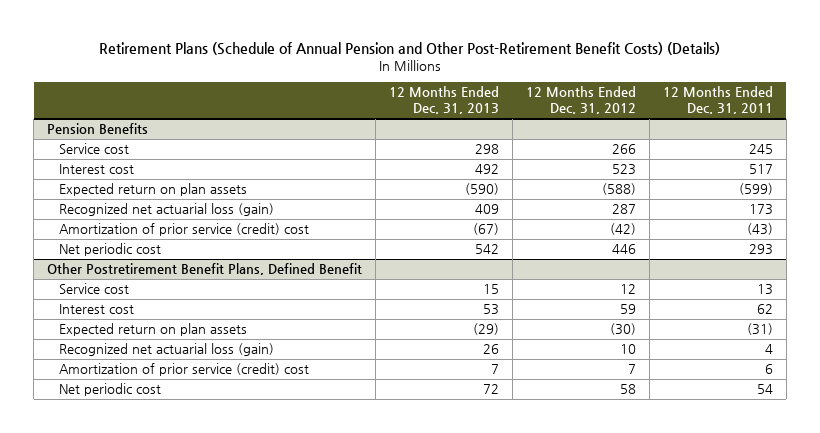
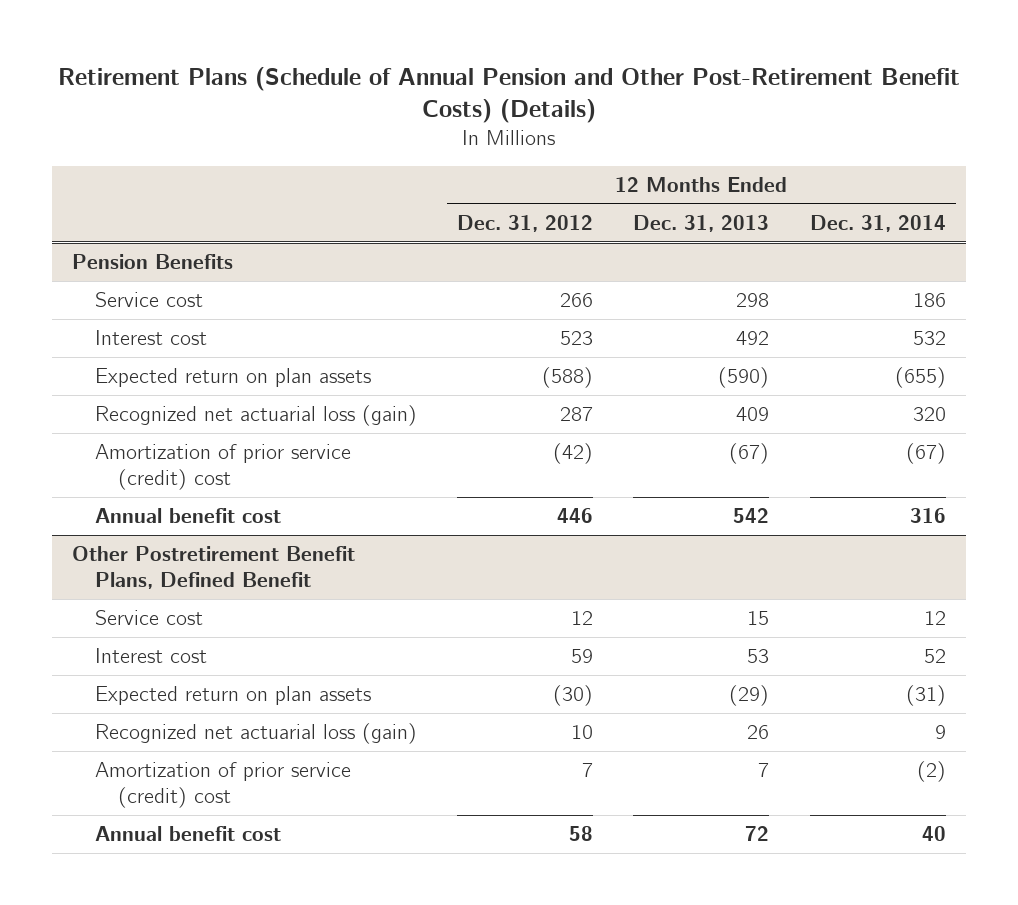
- | 12 Months Ended Dec. 31, 2013 | 12 Months Ended Dec. 31, 2012 | 12 Months Ended Dec. 31, 2011
+ | 12 Months Ended Dec. 31, 2012 | 12 Months Ended Dec. 31, 2013 | 12 Months Ended Dec. 31, 2014
@ Pension Benefits
- Net periodic cost | 542 | 446 | 293
+ Annual benefit cost | 446 | 542 | 316
@ Other Postretirement Benefit Plans, Defined Benefit
- Net periodic cost | 72 | 58 | 54
+ Annual benefit cost | 58 | 72 | 40

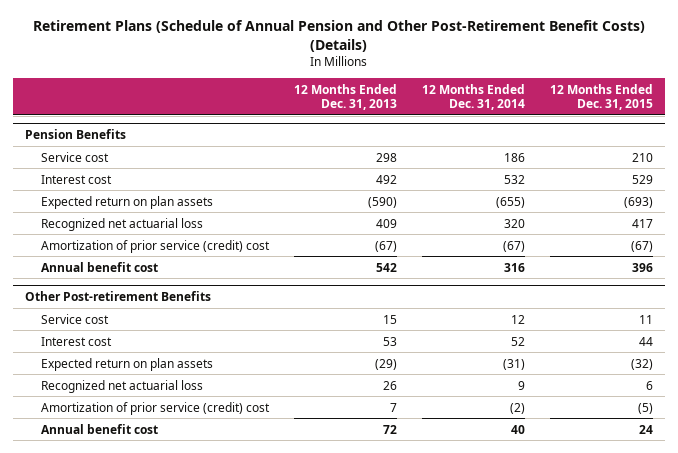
- | 12 Months Ended Dec. 31, 2012 | 12 Months Ended Dec. 31, 2013 | 12 Months Ended Dec. 31, 2014
+ | 12 Months Ended Dec. 31, 2013 | 12 Months Ended Dec. 31, 2014 | 12 Months Ended Dec. 31, 2015
@ Pension Benefits
- Recognized net actuarial loss (gain) | 287 | 409 | 320
+ Recognized net actuarial loss | 409 | 320 | 417
- Other Postretirement Benefit Plans, Defined Benefit
+ Other Post-retirement Benefits
- Recognized net actuarial loss (gain) | 10 | 26 | 9
+ Recognized net actuarial loss | 26 | 9 | 6

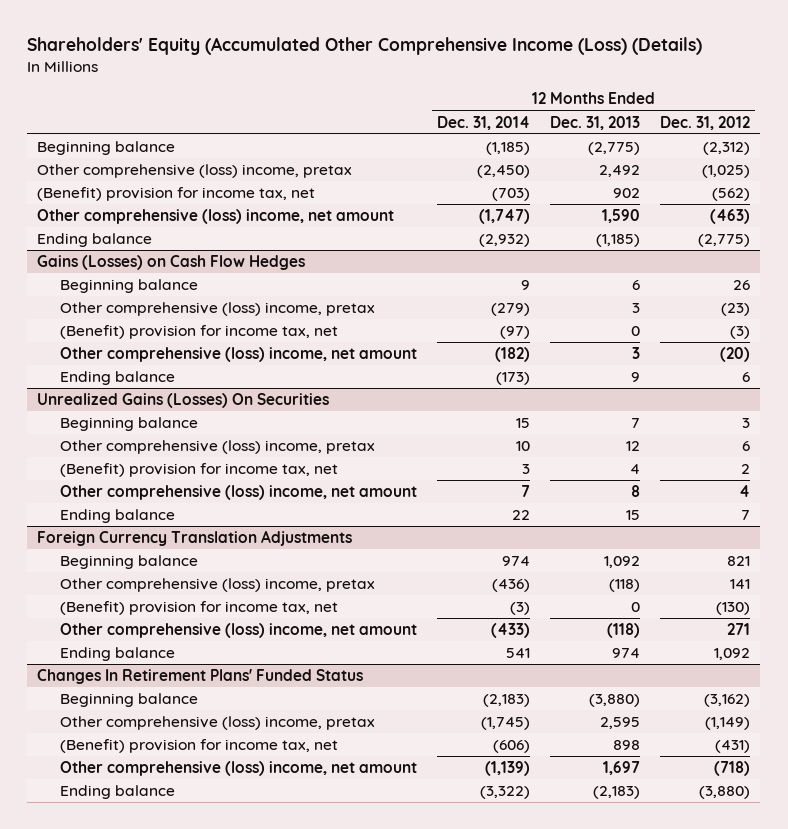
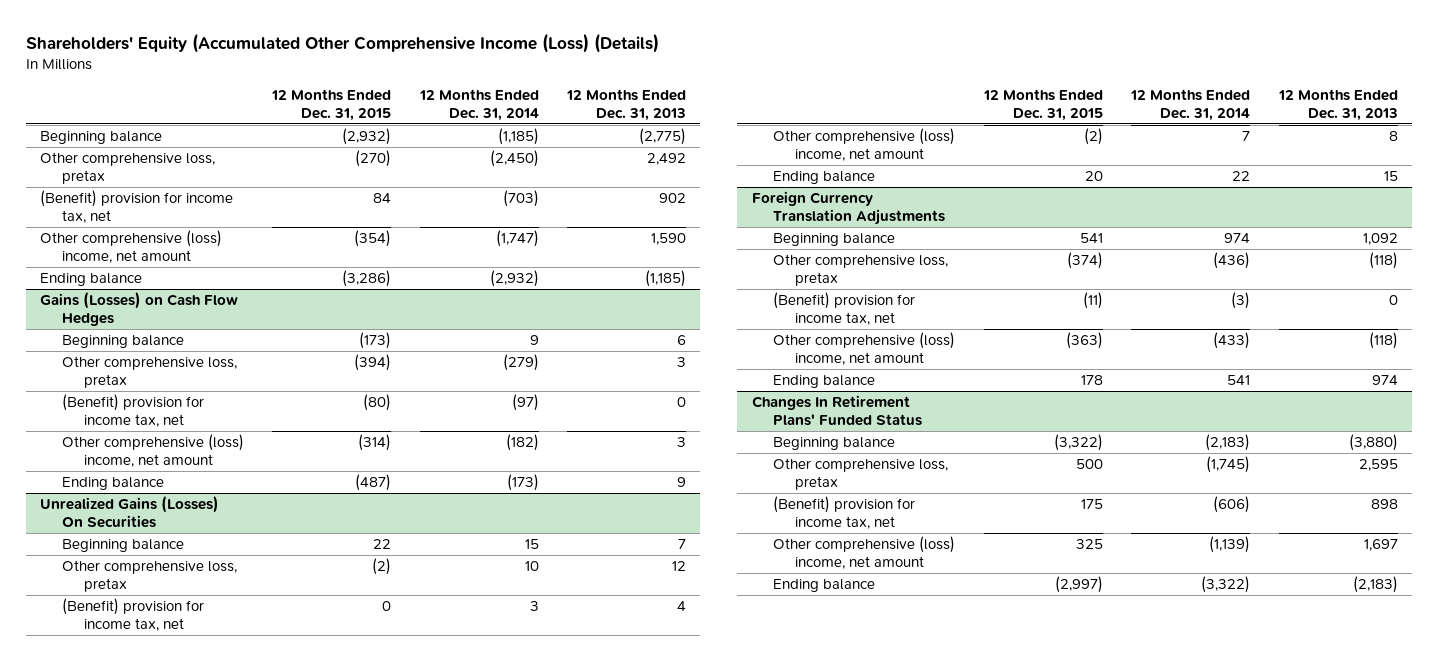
- | 12 Months Ended Dec. 31, 2014 | 12 Months Ended Dec. 31, 2013 | 12 Months Ended Dec. 31, 2012
+ | 12 Months Ended Dec. 31, 2015 | 12 Months Ended Dec. 31, 2014 | 12 Months Ended Dec. 31, 2013
- Other comprehensive (loss) income, pretax | (2,450) | 2,492 | (1,025)
+ Other comprehensive loss, pretax | (270) | (2,450) | 2,492
@ Gains (Losses) on Cash Flow Hedges
- Other comprehensive (loss) income, pretax | (279) | 3 | (23)
+ Other comprehensive loss, pretax | (394) | (279) | 3
@ Unrealized Gains (Losses) On Securities
- Other comprehensive (loss) income, pretax | 10 | 12 | 6
+ Other comprehensive loss, pretax | (2) | 10 | 12
@ Foreign Currency Translation Adjustments
- Other comprehensive (loss) income, pretax | (436) | (118) | 141
+ Other comprehensive loss, pretax | (374) | (436) | (118)
@ Changes In Retirement Plans' Funded Status
- Other comprehensive (loss) income, pretax | (1,745) | 2,595 | (1,149)
+ Other comprehensive loss, pretax | 500 | (1,745) | 2,595

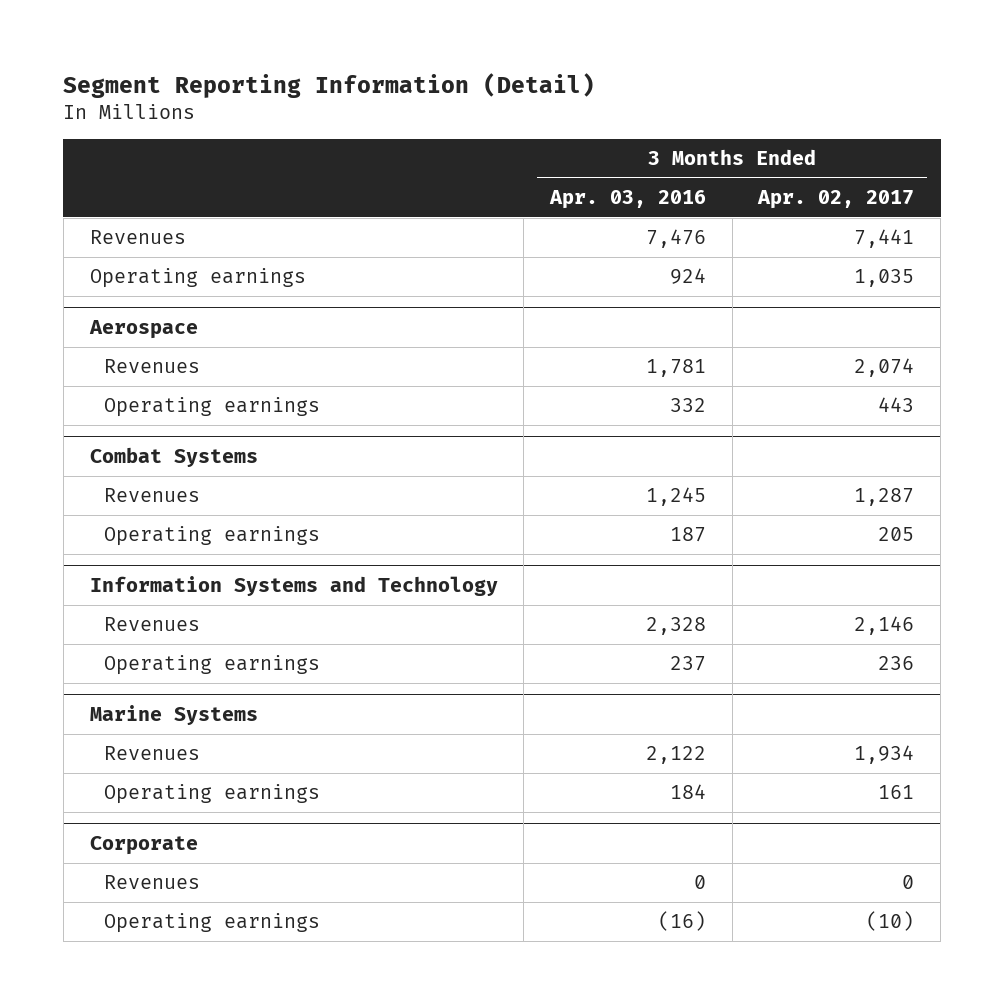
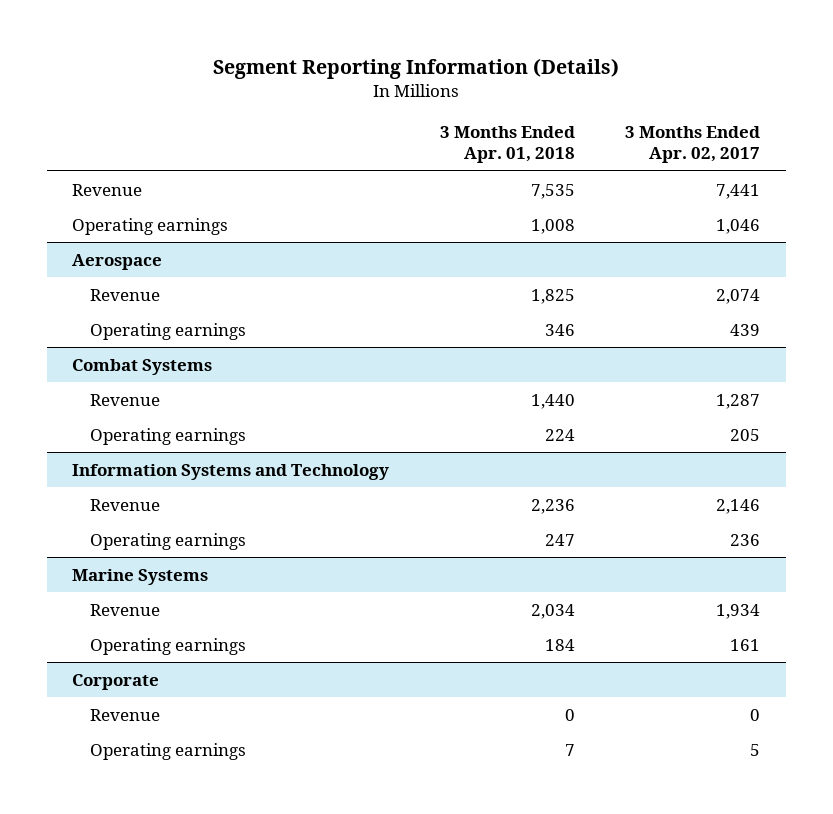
- Segment Reporting Information (Detail)
+ Segment Reporting Information (Details)
- | 3 Months Ended Apr. 03, 2016 | 3 Months Ended Apr. 02, 2017
+ | 3 Months Ended Apr. 01, 2018 | 3 Months Ended Apr. 02, 2017
- Revenues | 7,476 | 7,441
- Operating earnings | 924 | 1,035
+ Revenue | 7,535 | 7,441
+ Operating earnings | 1,008 | 1,046
@ Aerospace
- Revenues | 1,781 | 2,074
- Operating earnings | 332 | 443
+ Revenue | 1,825 | 2,074
+ Operating earnings | 346 | 439
@ Combat Systems
- Revenues | 1,245 | 1,287
+ Revenue | 1,440 | 1,287
@ Information Systems and Technology
- Revenues | 2,328 | 2,146
+ Revenue | 2,236 | 2,146
@ Marine Systems
- Revenues | 2,122 | 1,934
+ Revenue | 2,034 | 1,934
@ Corporate
- Revenues | 0 | 0
- Operating earnings | (16) | (10)
+ Revenue | 0 | 0
+ Operating earnings | 7 | 5

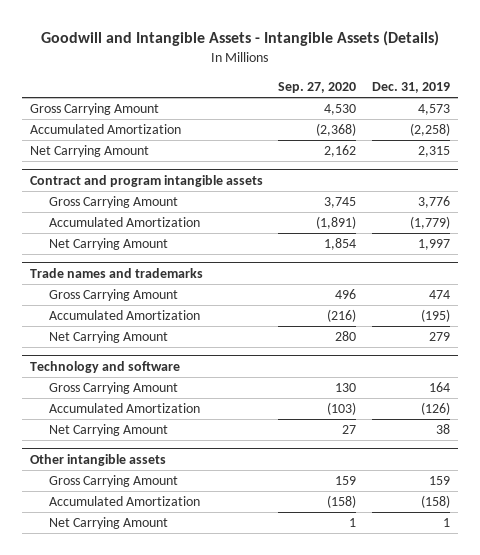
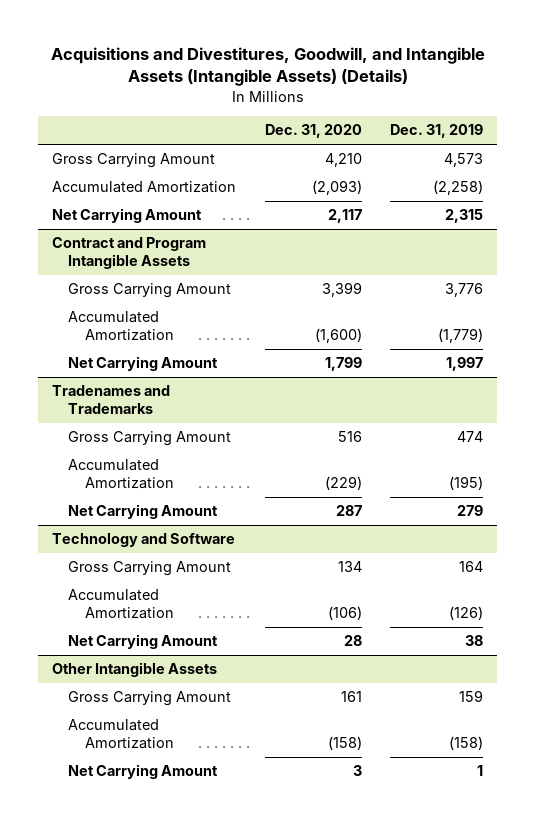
- Goodwill and Intangible Assets - Intangible Assets (Details)
+ Acquisitions and Divestitures, Goodwill, and Intangible Assets (Intangible Assets) (Details)
- | Sep. 27, 2020 | Dec. 31, 2019
+ | Dec. 31, 2020 | Dec. 31, 2019
- Contract and program intangible assets
+ Contract and Program Intangible Assets
- Trade names and trademarks
+ Tradenames and Trademarks
- Technology and software
+ Technology and Software
- Other intangible assets
+ Other Intangible Assets

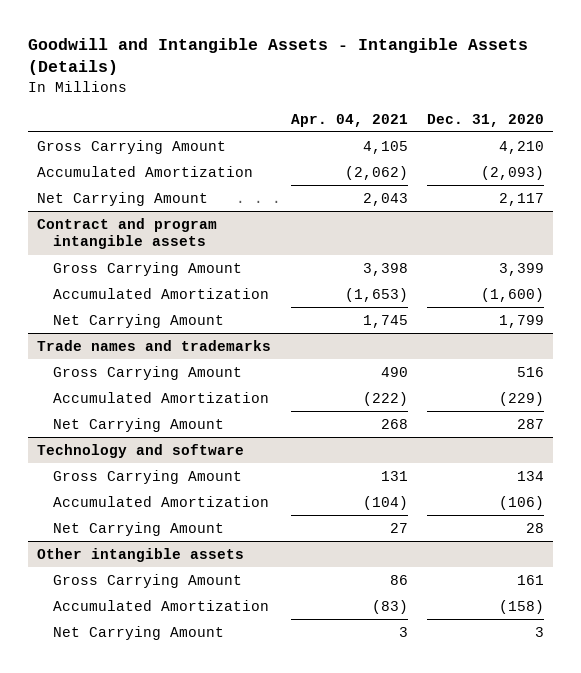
- Acquisitions and Divestitures, Goodwill, and Intangible Assets (Intangible Assets) (Details)
+ Goodwill and Intangible Assets - Intangible Assets (Details)
- | Dec. 31, 2020 | Dec. 31, 2019
+ | Apr. 04, 2021 | Dec. 31, 2020
- Contract and Program Intangible Assets
+ Contract and program intangible assets
- Tradenames and Trademarks
+ Trade names and trademarks
- Technology and Software
+ Technology and software
- Other Intangible Assets
+ Other intangible assets

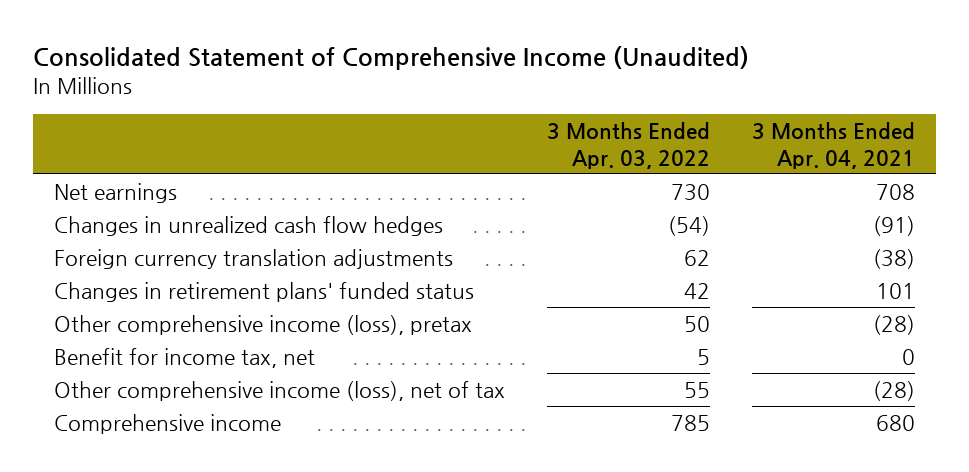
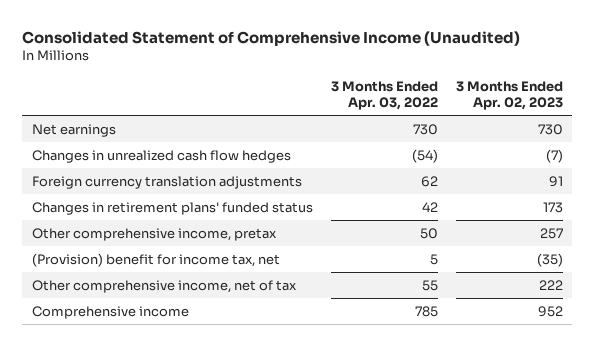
- | 3 Months Ended Apr. 03, 2022 | 3 Months Ended Apr. 04, 2021
+ | 3 Months Ended Apr. 03, 2022 | 3 Months Ended Apr. 02, 2023
- Other comprehensive income (loss), pretax | 50 | (28)
- Benefit for income tax, net | 5 | 0
- Other comprehensive income (loss), net of tax | 55 | (28)
+ Other comprehensive income, pretax | 50 | 257
+ (Provision) benefit for income tax, net | 5 | (35)
+ Other comprehensive income, net of tax | 55 | 222

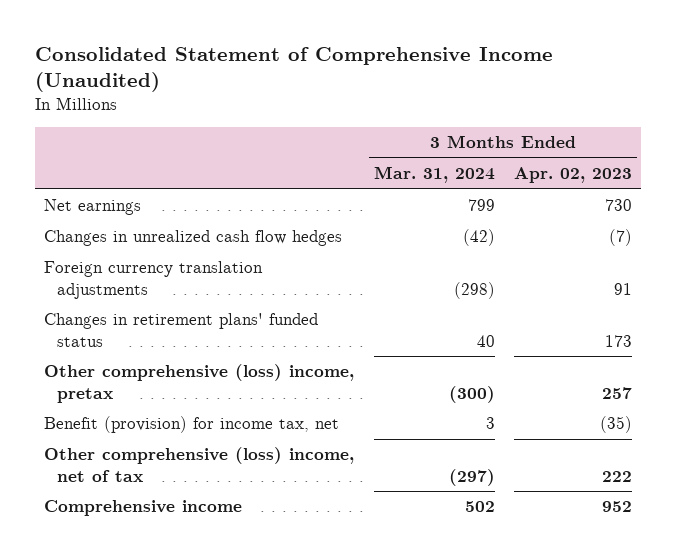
- | 3 Months Ended Apr. 03, 2022 | 3 Months Ended Apr. 02, 2023
+ | 3 Months Ended Mar. 31, 2024 | 3 Months Ended Apr. 02, 2023
- Other comprehensive income, pretax | 50 | 257
- (Provision) benefit for income tax, net | 5 | (35)
- Other comprehensive income, net of tax | 55 | 222
+ Other comprehensive (loss) income, pretax | (300) | 257
+ Benefit (provision) for income tax, net | 3 | (35)
+ Other comprehensive (loss) income, net of tax | (297) | 222

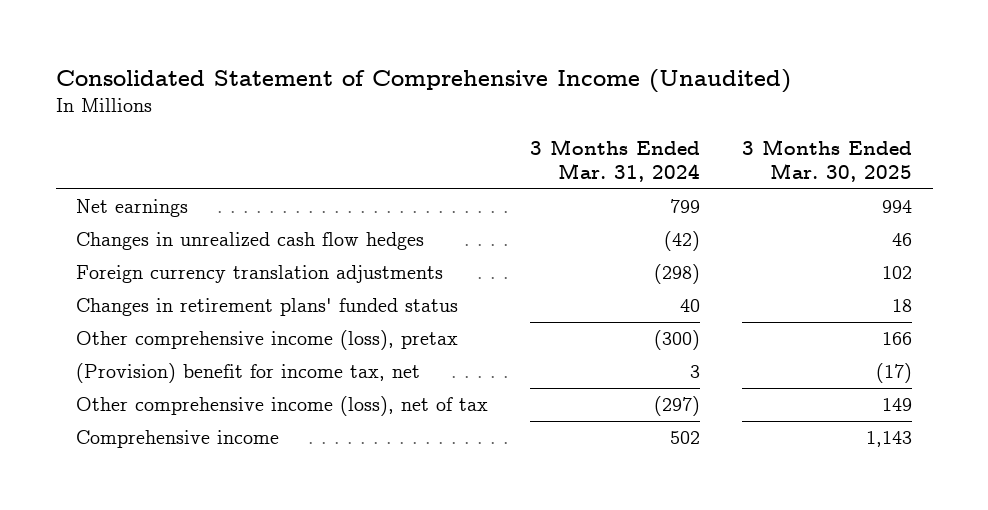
- | 3 Months Ended Mar. 31, 2024 | 3 Months Ended Apr. 02, 2023
+ | 3 Months Ended Mar. 31, 2024 | 3 Months Ended Mar. 30, 2025
- Other comprehensive (loss) income, pretax | (300) | 257
- Benefit (provision) for income tax, net | 3 | (35)
- Other comprehensive (loss) income, net of tax | (297) | 222
+ Other comprehensive income (loss), pretax | (300) | 166
+ (Provision) benefit for income tax, net | 3 | (17)
+ Other comprehensive income (loss), net of tax | (297) | 149

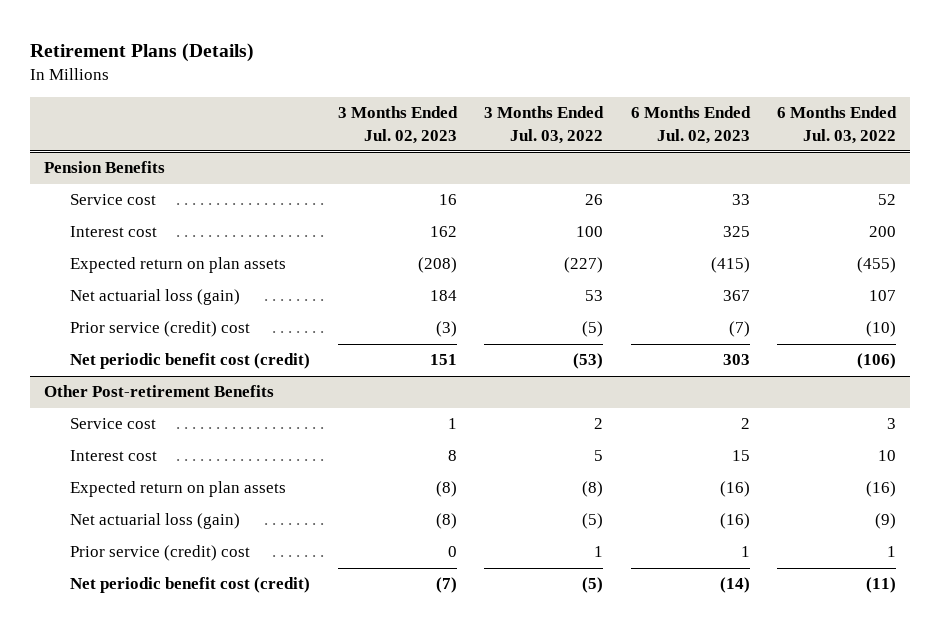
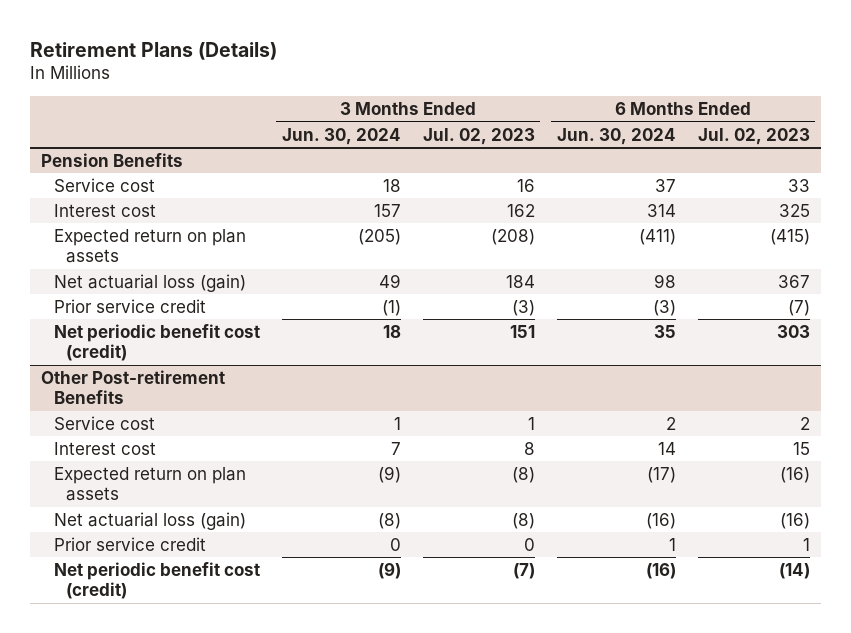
- | 3 Months Ended Jul. 02, 2023 | 3 Months Ended Jul. 03, 2022 | 6 Months Ended Jul. 02, 2023 | 6 Months Ended Jul. 03, 2022
+ | 3 Months Ended Jun. 30, 2024 | 3 Months Ended Jul. 02, 2023 | 6 Months Ended Jun. 30, 2024 | 6 Months Ended Jul. 02, 2023
@ Pension Benefits
- Prior service (credit) cost | (3) | (5) | (7) | (10)
+ Prior service credit | (1) | (3) | (3) | (7)
@ Other Post-retirement Benefits
- Prior service (credit) cost | 0 | 1 | 1 | 1
+ Prior service credit | 0 | 0 | 1 | 1

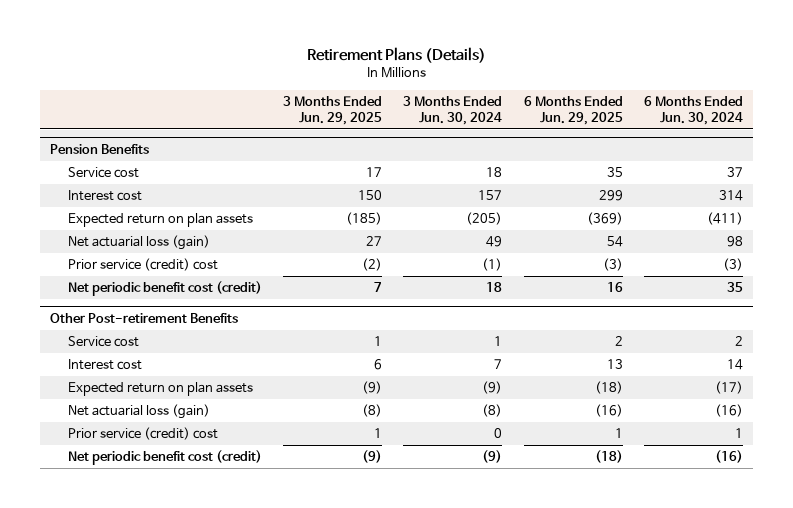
- | 3 Months Ended Jun. 30, 2024 | 3 Months Ended Jul. 02, 2023 | 6 Months Ended Jun. 30, 2024 | 6 Months Ended Jul. 02, 2023
+ | 3 Months Ended Jun. 29, 2025 | 3 Months Ended Jun. 30, 2024 | 6 Months Ended Jun. 29, 2025 | 6 Months Ended Jun. 30, 2024
@ Pension Benefits
- Prior service credit | (1) | (3) | (3) | (7)
+ Prior service (credit) cost | (2) | (1) | (3) | (3)
@ Other Post-retirement Benefits
- Prior service credit | 0 | 0 | 1 | 1
+ Prior service (credit) cost | 1 | 0 | 1 | 1

